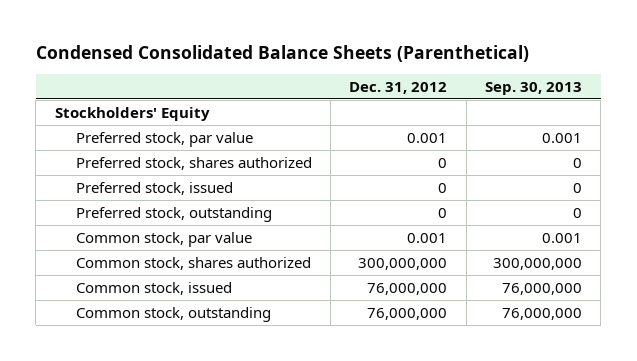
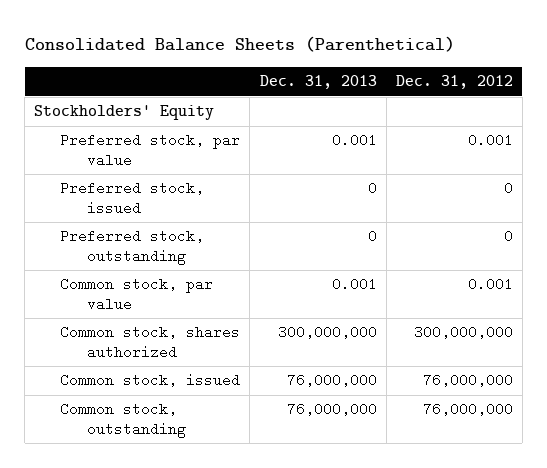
- Condensed Consolidated Balance Sheets (Parenthetical)
+ Consolidated Balance Sheets (Parenthetical)
- | Dec. 31, 2012 | Sep. 30, 2013
+ | Dec. 31, 2013 | Dec. 31, 2012
- Preferred stock, shares authorized | 0 | 0

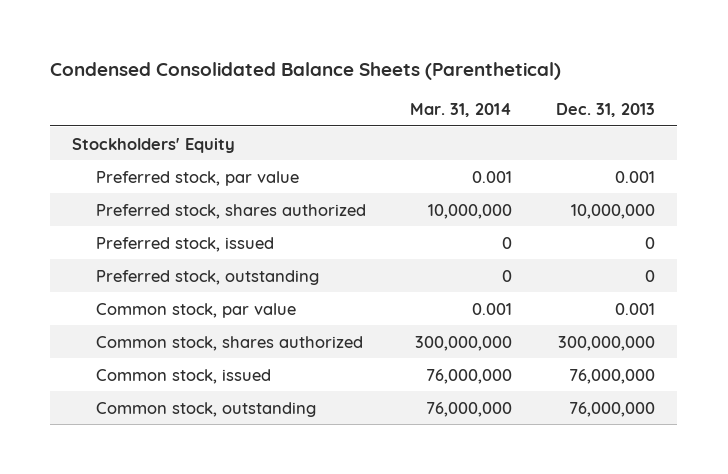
- Consolidated Balance Sheets (Parenthetical)
+ Condensed Consolidated Balance Sheets (Parenthetical)
- | Dec. 31, 2013 | Dec. 31, 2012
+ | Mar. 31, 2014 | Dec. 31, 2013
+ Preferred stock, shares authorized | 10,000,000 | 10,000,000

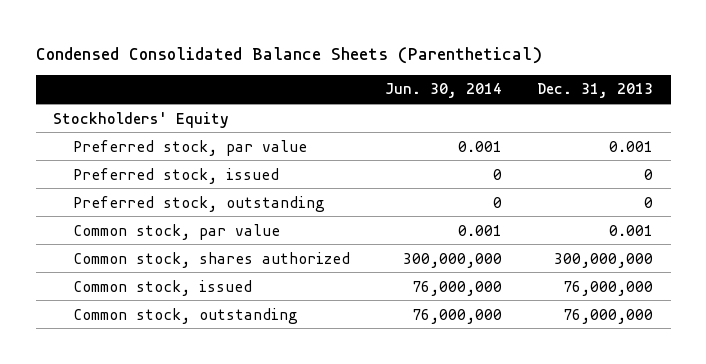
- | Mar. 31, 2014 | Dec. 31, 2013
+ | Jun. 30, 2014 | Dec. 31, 2013
- Preferred stock, shares authorized | 10,000,000 | 10,000,000

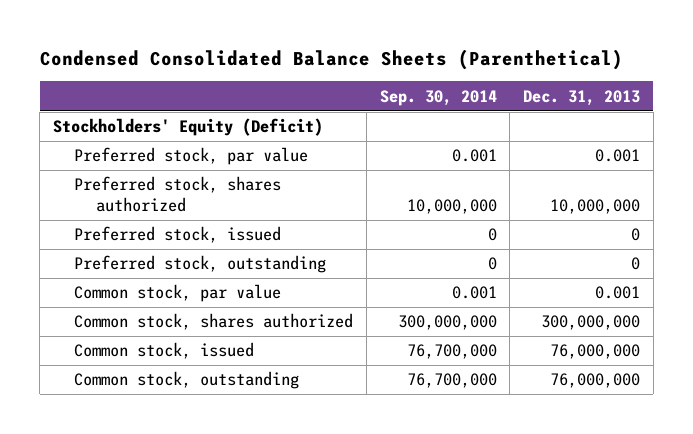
- | Jun. 30, 2014 | Dec. 31, 2013
+ | Sep. 30, 2014 | Dec. 31, 2013
- Stockholders' Equity
+ Stockholders' Equity (Deficit)
+ Preferred stock, shares authorized | 10,000,000 | 10,000,000

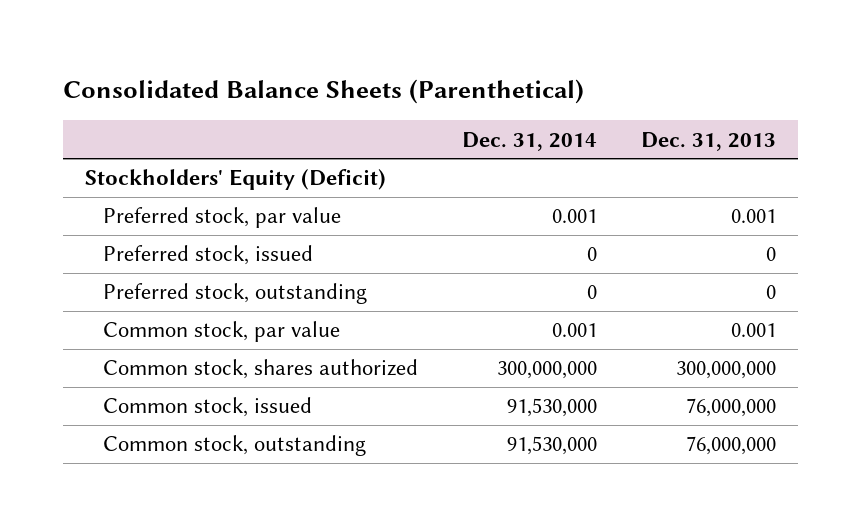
- Condensed Consolidated Balance Sheets (Parenthetical)
+ Consolidated Balance Sheets (Parenthetical)
- | Sep. 30, 2014 | Dec. 31, 2013
+ | Dec. 31, 2014 | Dec. 31, 2013
- Preferred stock, shares authorized | 10,000,000 | 10,000,000

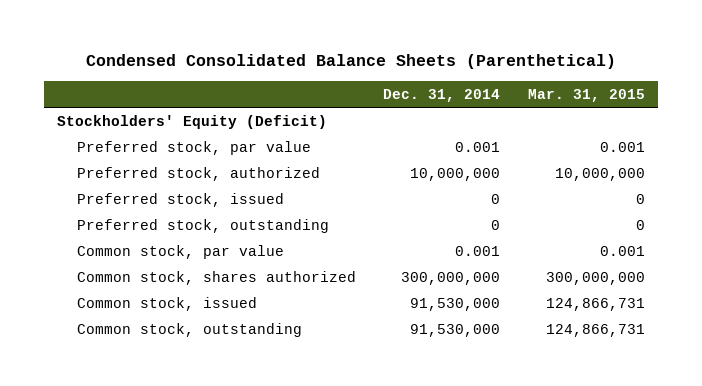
- Consolidated Balance Sheets (Parenthetical)
+ Condensed Consolidated Balance Sheets (Parenthetical)
- | Dec. 31, 2014 | Dec. 31, 2013
+ | Dec. 31, 2014 | Mar. 31, 2015
+ Preferred stock, authorized | 10,000,000 | 10,000,000

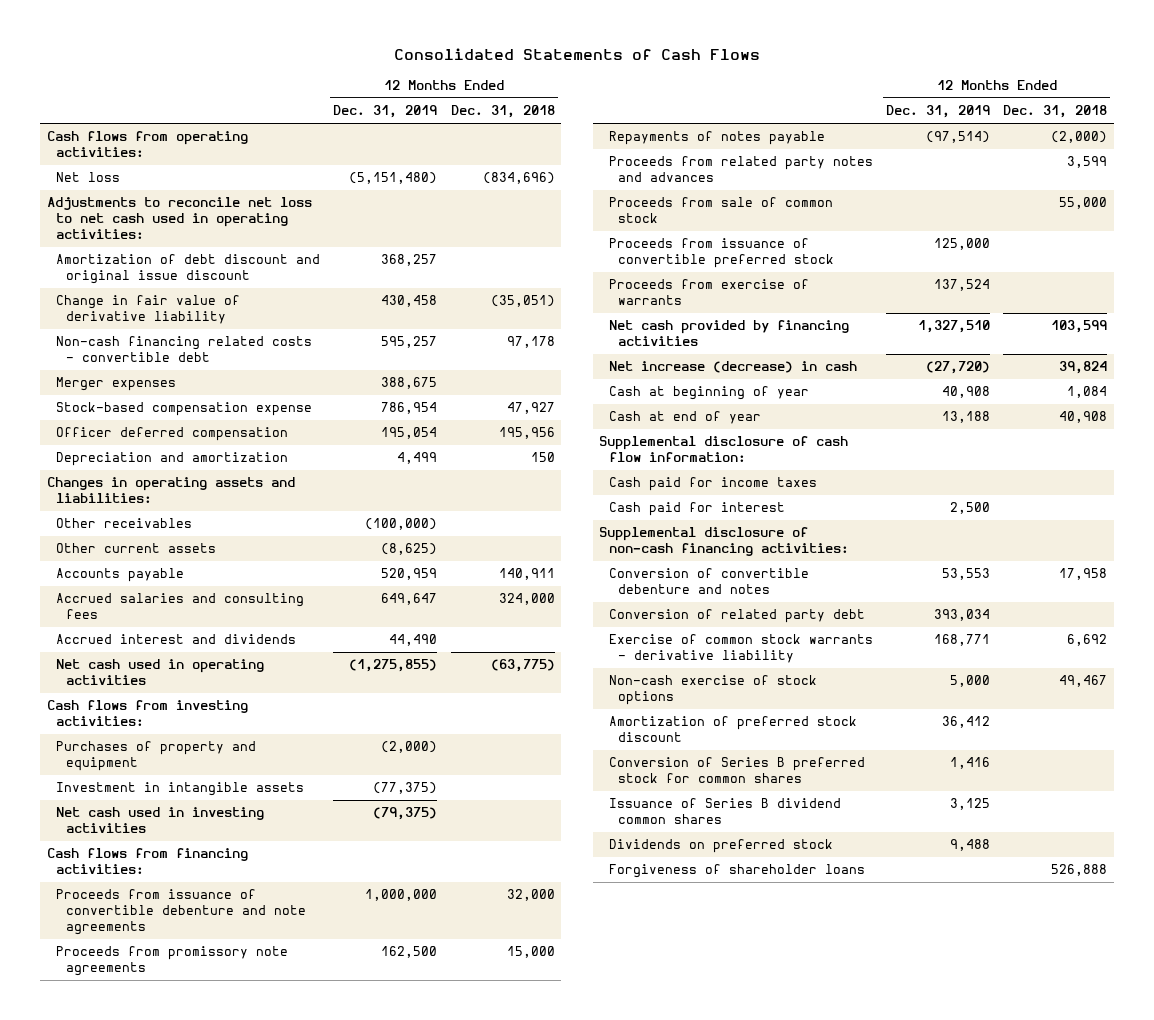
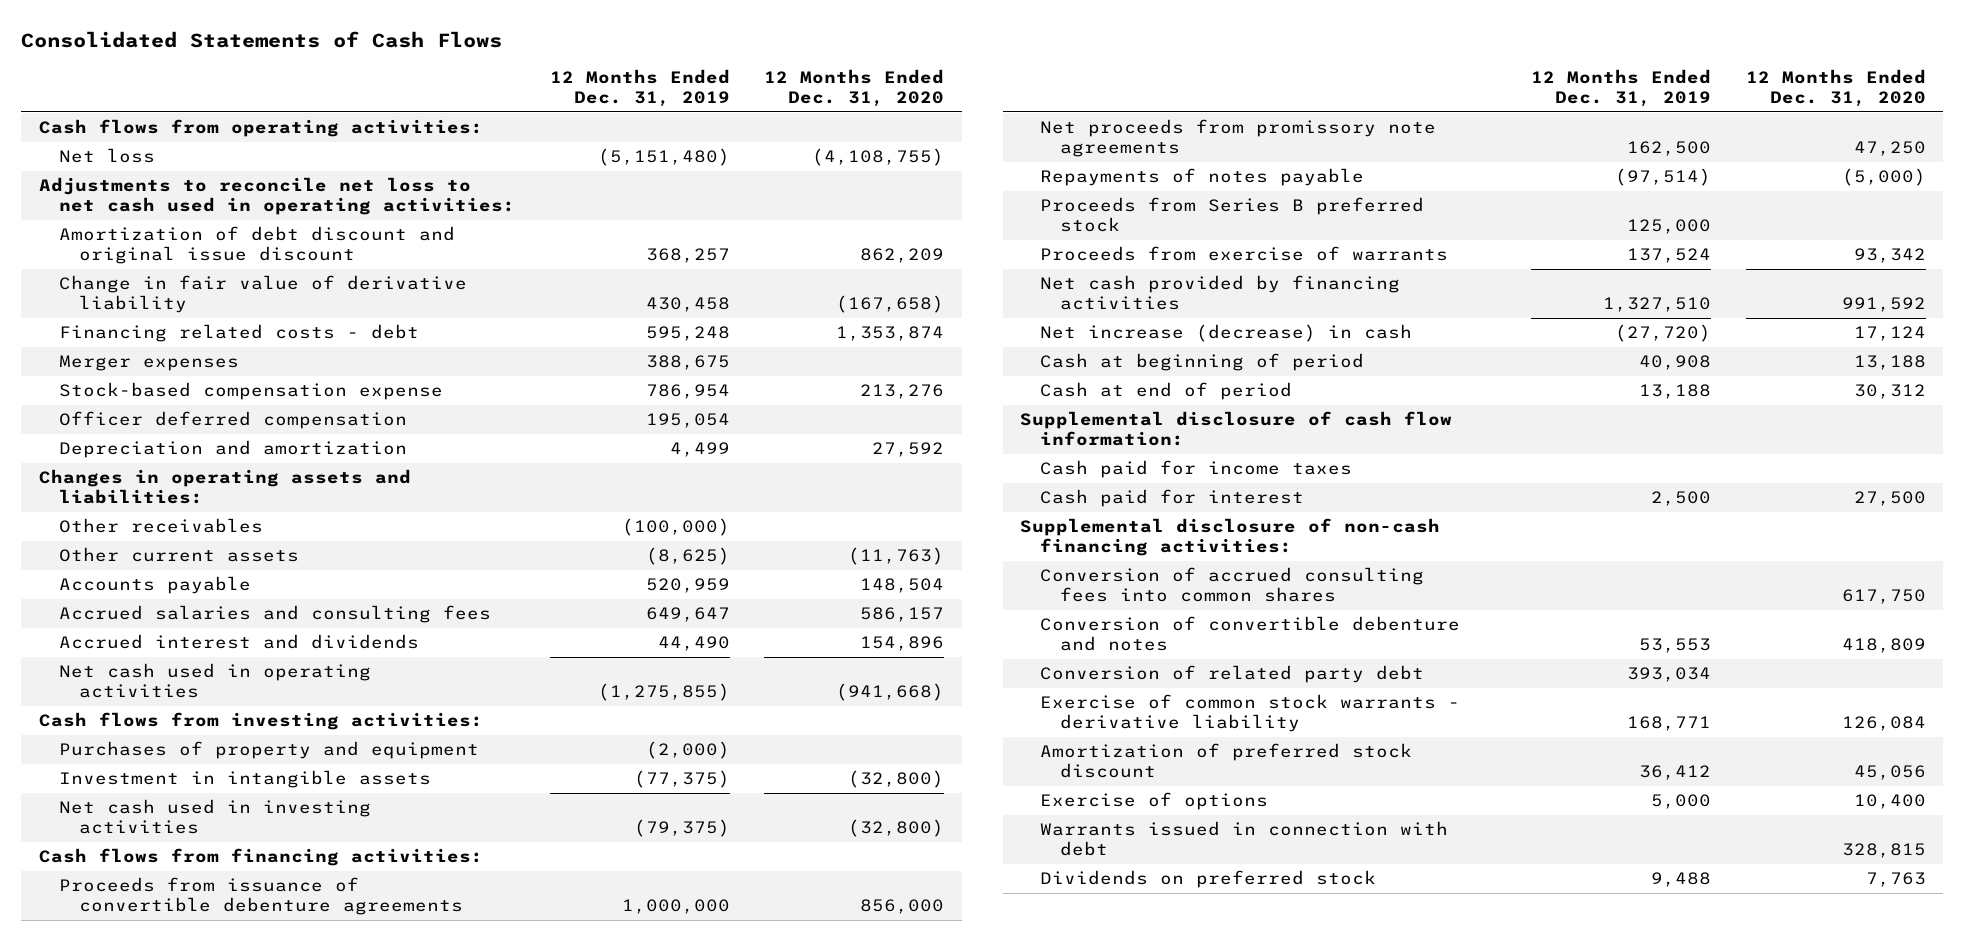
- | 12 Months Ended Dec. 31, 2019 | 12 Months Ended Dec. 31, 2018
+ | 12 Months Ended Dec. 31, 2019 | 12 Months Ended Dec. 31, 2020
- Non-cash financing related costs - convertible debt | 595,257 | 97,178
+ Financing related costs - debt | 595,248 | 1,353,874
- Proceeds from issuance of convertible debenture and note agreements | 1,000,000 | 32,000
- Proceeds from promissory note agreements | 162,500 | 15,000
+ Proceeds from issuance of convertible debenture agreements | 1,000,000 | 856,000
+ Net proceeds from promissory note agreements | 162,500 | 47,250
- Proceeds from related party notes and advances | | 3,599
- Proceeds from sale of common stock | | 55,000
- Proceeds from issuance of convertible preferred stock | 125,000 |
+ Proceeds from Series B preferred stock | 125,000 |
- Cash at beginning of year | 40,908 | 1,084
- Cash at end of year | 13,188 | 40,908
+ Cash at beginning of period | 40,908 | 13,188
+ Cash at end of period | 13,188 | 30,312
+ Conversion of accrued consulting fees into common shares | | 617,750
- Non-cash exercise of stock options | 5,000 | 49,467
- Conversion of Series B preferred stock for common shares | 1,416 |
- Issuance of Series B dividend common shares | 3,125 |
+ Exercise of options | 5,000 | 10,400
+ Warrants issued in connection with debt | | 328,815
- Forgiveness of shareholder loans | | 526,888

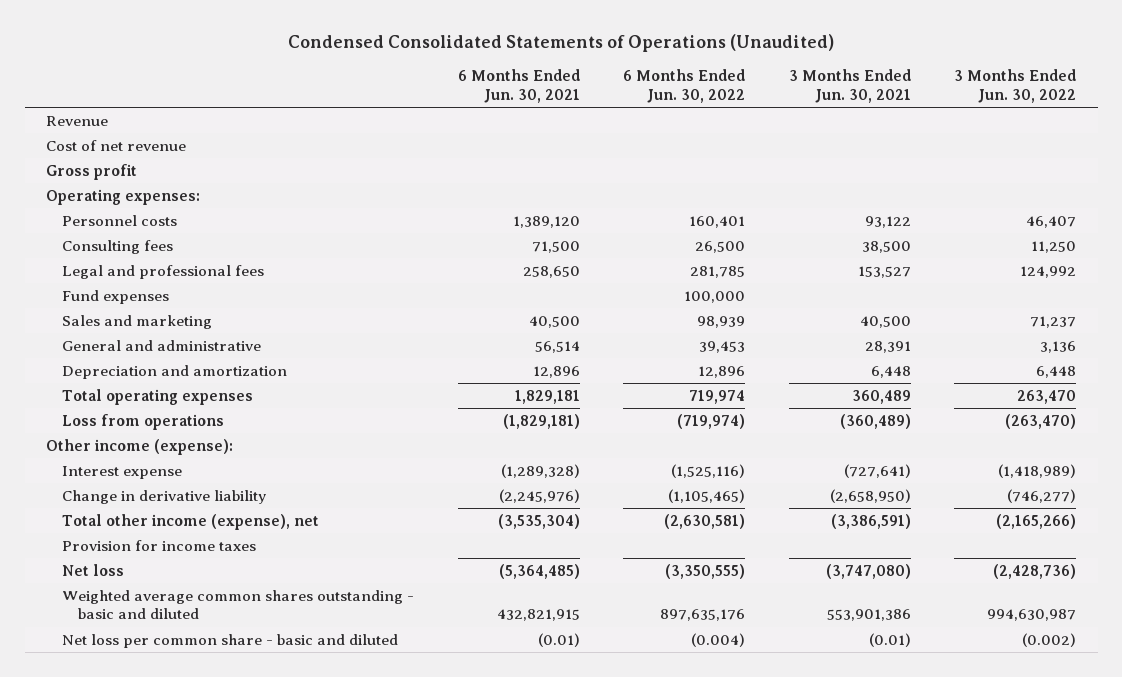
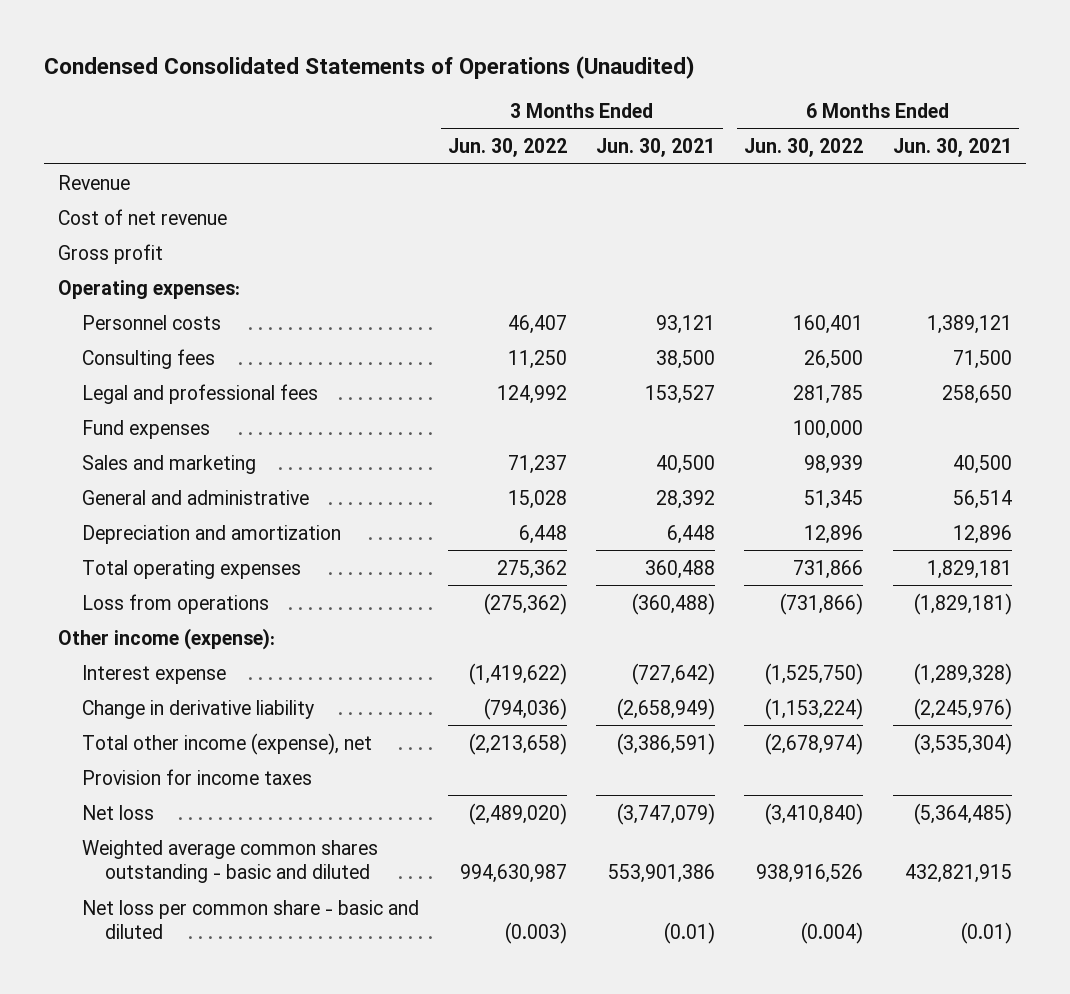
- | 6 Months Ended Jun. 30, 2021 | 6 Months Ended Jun. 30, 2022 | 3 Months Ended Jun. 30, 2021 | 3 Months Ended Jun. 30, 2022
+ | 3 Months Ended Jun. 30, 2022 | 3 Months Ended Jun. 30, 2021 | 6 Months Ended Jun. 30, 2022 | 6 Months Ended Jun. 30, 2021
- Personnel costs | 1,389,120 | 160,401 | 93,122 | 46,407
+ Personnel costs | 46,407 | 93,121 | 160,401 | 1,389,121
- General and administrative | 56,514 | 39,453 | 28,391 | 3,136
+ General and administrative | 15,028 | 28,392 | 51,345 | 56,514
- Total operating expenses | 1,829,181 | 719,974 | 360,489 | 263,470
- Loss from operations | (1,829,181) | (719,974) | (360,489) | (263,470)
+ Total operating expenses | 275,362 | 360,488 | 731,866 | 1,829,181
+ Loss from operations | (275,362) | (360,488) | (731,866) | (1,829,181)
- Interest expense | (1,289,328) | (1,525,116) | (727,641) | (1,418,989)
- Change in derivative liability | (2,245,976) | (1,105,465) | (2,658,950) | (746,277)
- Total other income (expense), net | (3,535,304) | (2,630,581) | (3,386,591) | (2,165,266)
+ Interest expense | (1,419,622) | (727,642) | (1,525,750) | (1,289,328)
+ Change in derivative liability | (794,036) | (2,658,949) | (1,153,224) | (2,245,976)
+ Total other income (expense), net | (2,213,658) | (3,386,591) | (2,678,974) | (3,535,304)
- Net loss | (5,364,485) | (3,350,555) | (3,747,080) | (2,428,736)
- Weighted average common shares outstanding - basic and diluted | 432,821,915 | 897,635,176 | 553,901,386 | 994,630,987
- Net loss per common share - basic and diluted | (0.01) | (0.004) | (0.01) | (0.002)
+ Net loss | (2,489,020) | (3,747,079) | (3,410,840) | (5,364,485)
+ Weighted average common shares outstanding - basic and diluted | 994,630,987 | 553,901,386 | 938,916,526 | 432,821,915
+ Net loss per common share - basic and diluted | (0.003) | (0.01) | (0.004) | (0.01)

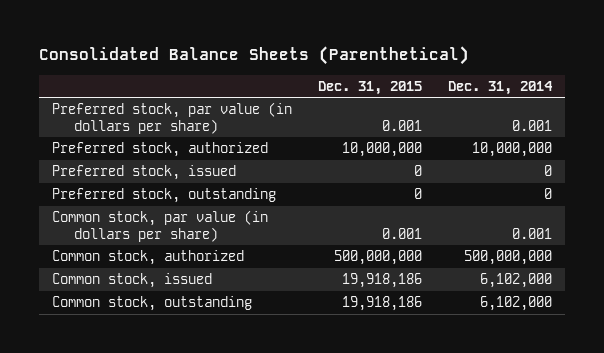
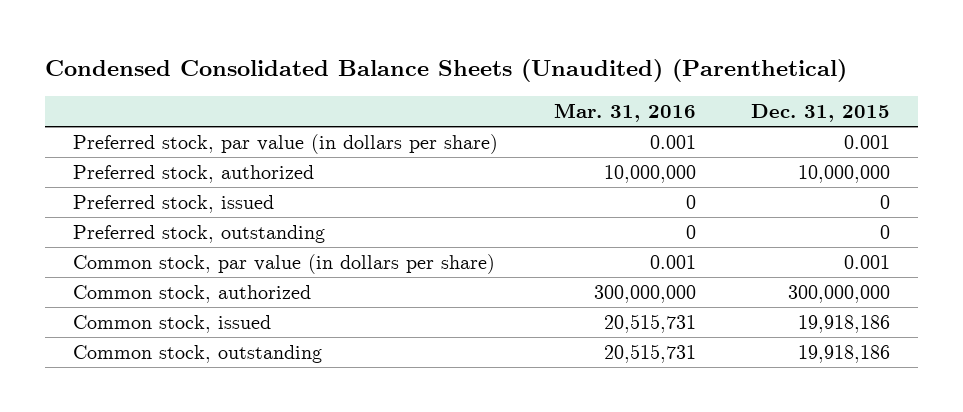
- Consolidated Balance Sheets (Parenthetical)
+ Condensed Consolidated Balance Sheets (Unaudited) (Parenthetical)
- | Dec. 31, 2015 | Dec. 31, 2014
+ | Mar. 31, 2016 | Dec. 31, 2015
- Common stock, authorized | 500,000,000 | 500,000,000
+ Common stock, authorized | 300,000,000 | 300,000,000

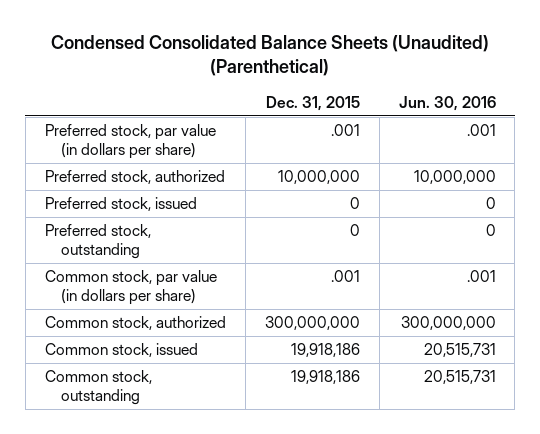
- | Mar. 31, 2016 | Dec. 31, 2015
+ | Dec. 31, 2015 | Jun. 30, 2016
- Preferred stock, par value (in dollars per share) | 0.001 | 0.001
+ Preferred stock, par value (in dollars per share) | .001 | .001
- Common stock, par value (in dollars per share) | 0.001 | 0.001
+ Common stock, par value (in dollars per share) | .001 | .001

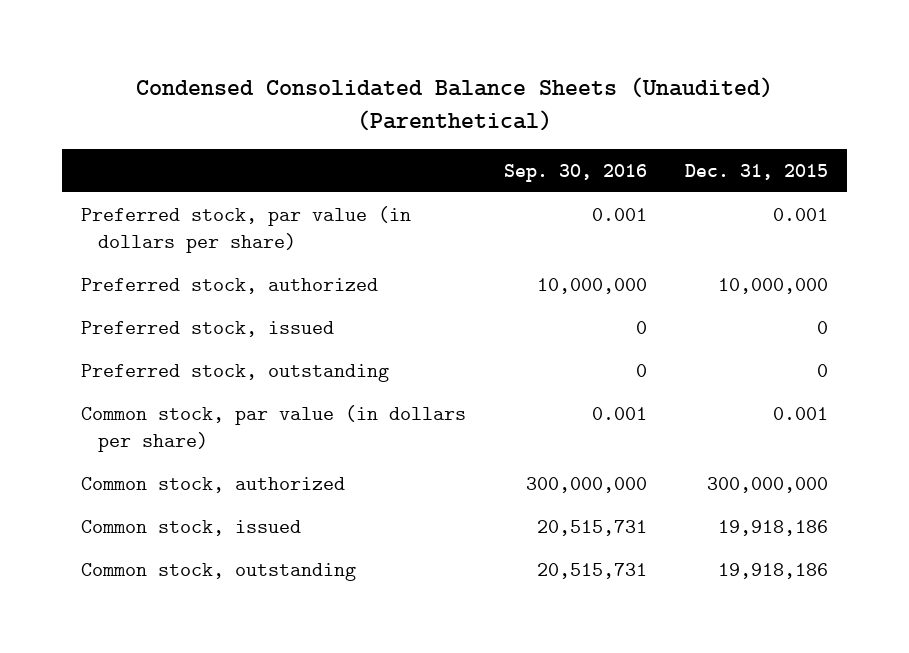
- | Dec. 31, 2015 | Jun. 30, 2016
+ | Sep. 30, 2016 | Dec. 31, 2015
- Preferred stock, par value (in dollars per share) | .001 | .001
+ Preferred stock, par value (in dollars per share) | 0.001 | 0.001
- Common stock, par value (in dollars per share) | .001 | .001
+ Common stock, par value (in dollars per share) | 0.001 | 0.001

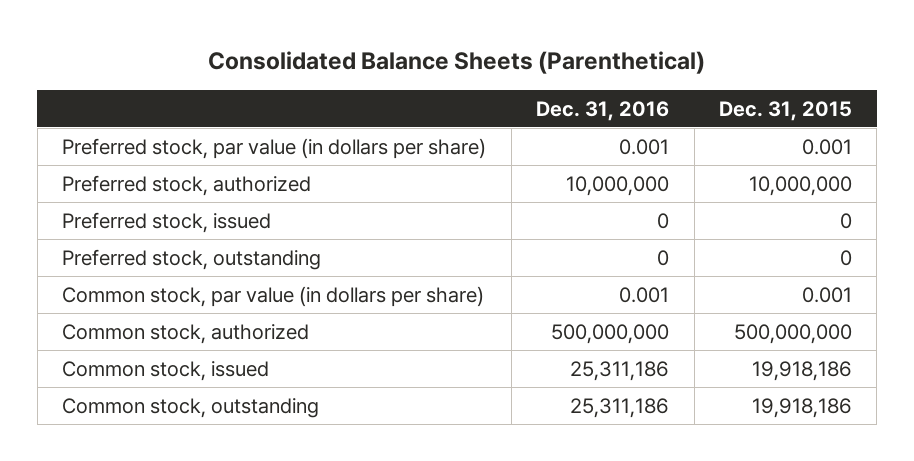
- Condensed Consolidated Balance Sheets (Unaudited) (Parenthetical)
+ Consolidated Balance Sheets (Parenthetical)
- | Sep. 30, 2016 | Dec. 31, 2015
+ | Dec. 31, 2016 | Dec. 31, 2015
- Common stock, authorized | 300,000,000 | 300,000,000
+ Common stock, authorized | 500,000,000 | 500,000,000

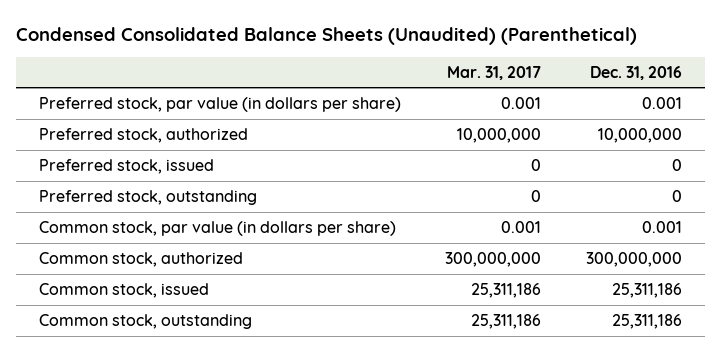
- Consolidated Balance Sheets (Parenthetical)
+ Condensed Consolidated Balance Sheets (Unaudited) (Parenthetical)
- | Dec. 31, 2016 | Dec. 31, 2015
+ | Mar. 31, 2017 | Dec. 31, 2016
- Common stock, authorized | 500,000,000 | 500,000,000
+ Common stock, authorized | 300,000,000 | 300,000,000

